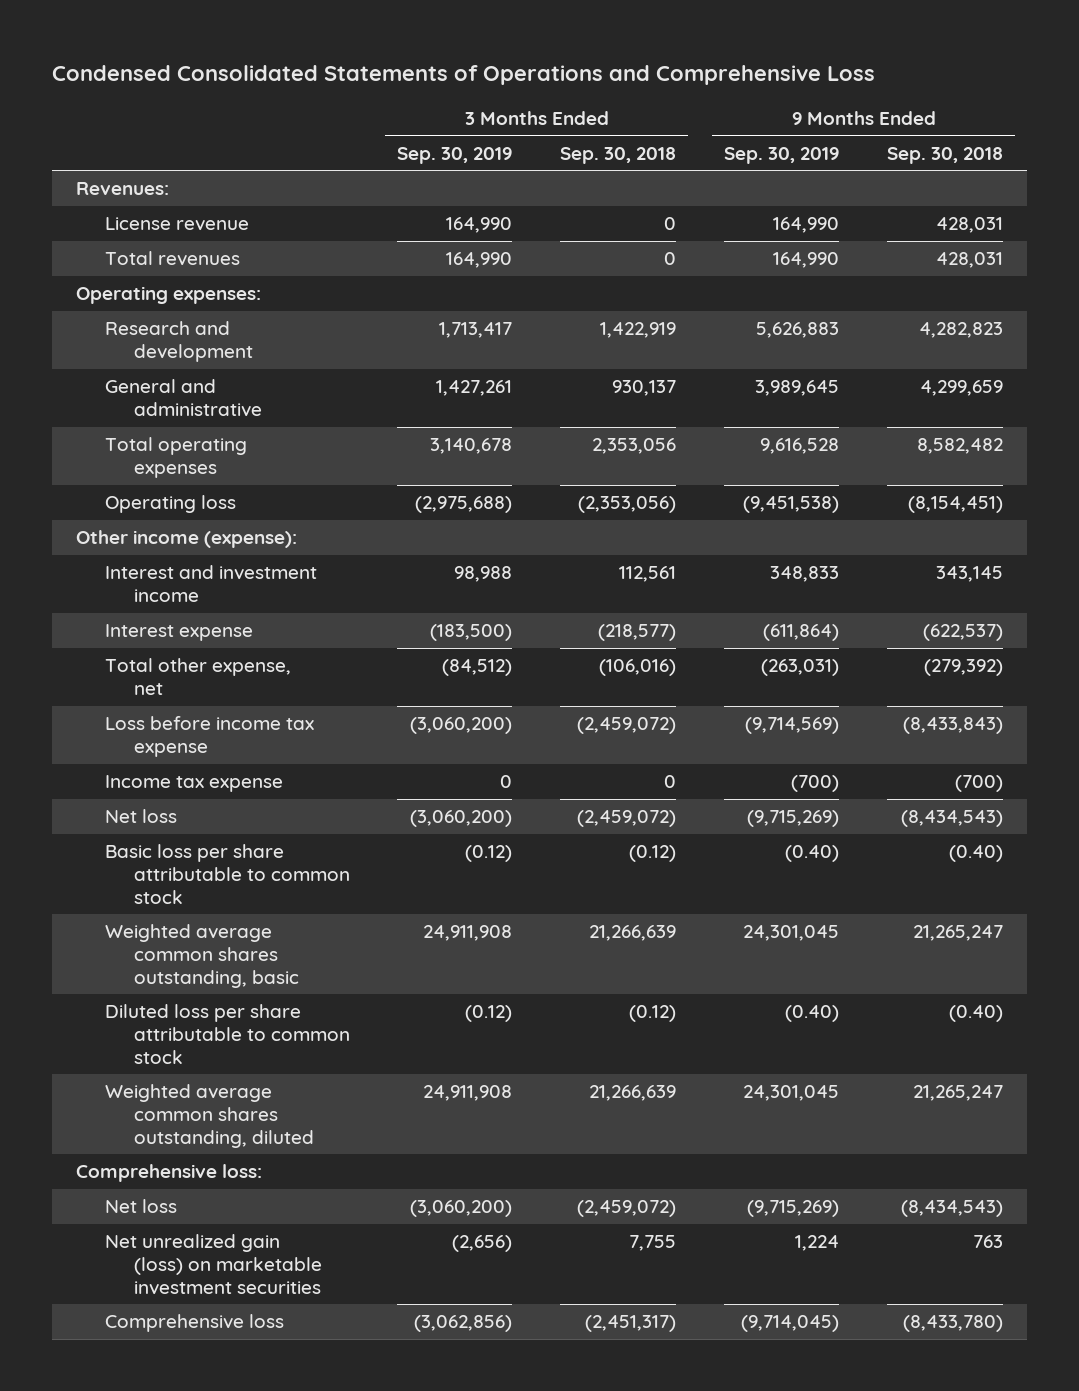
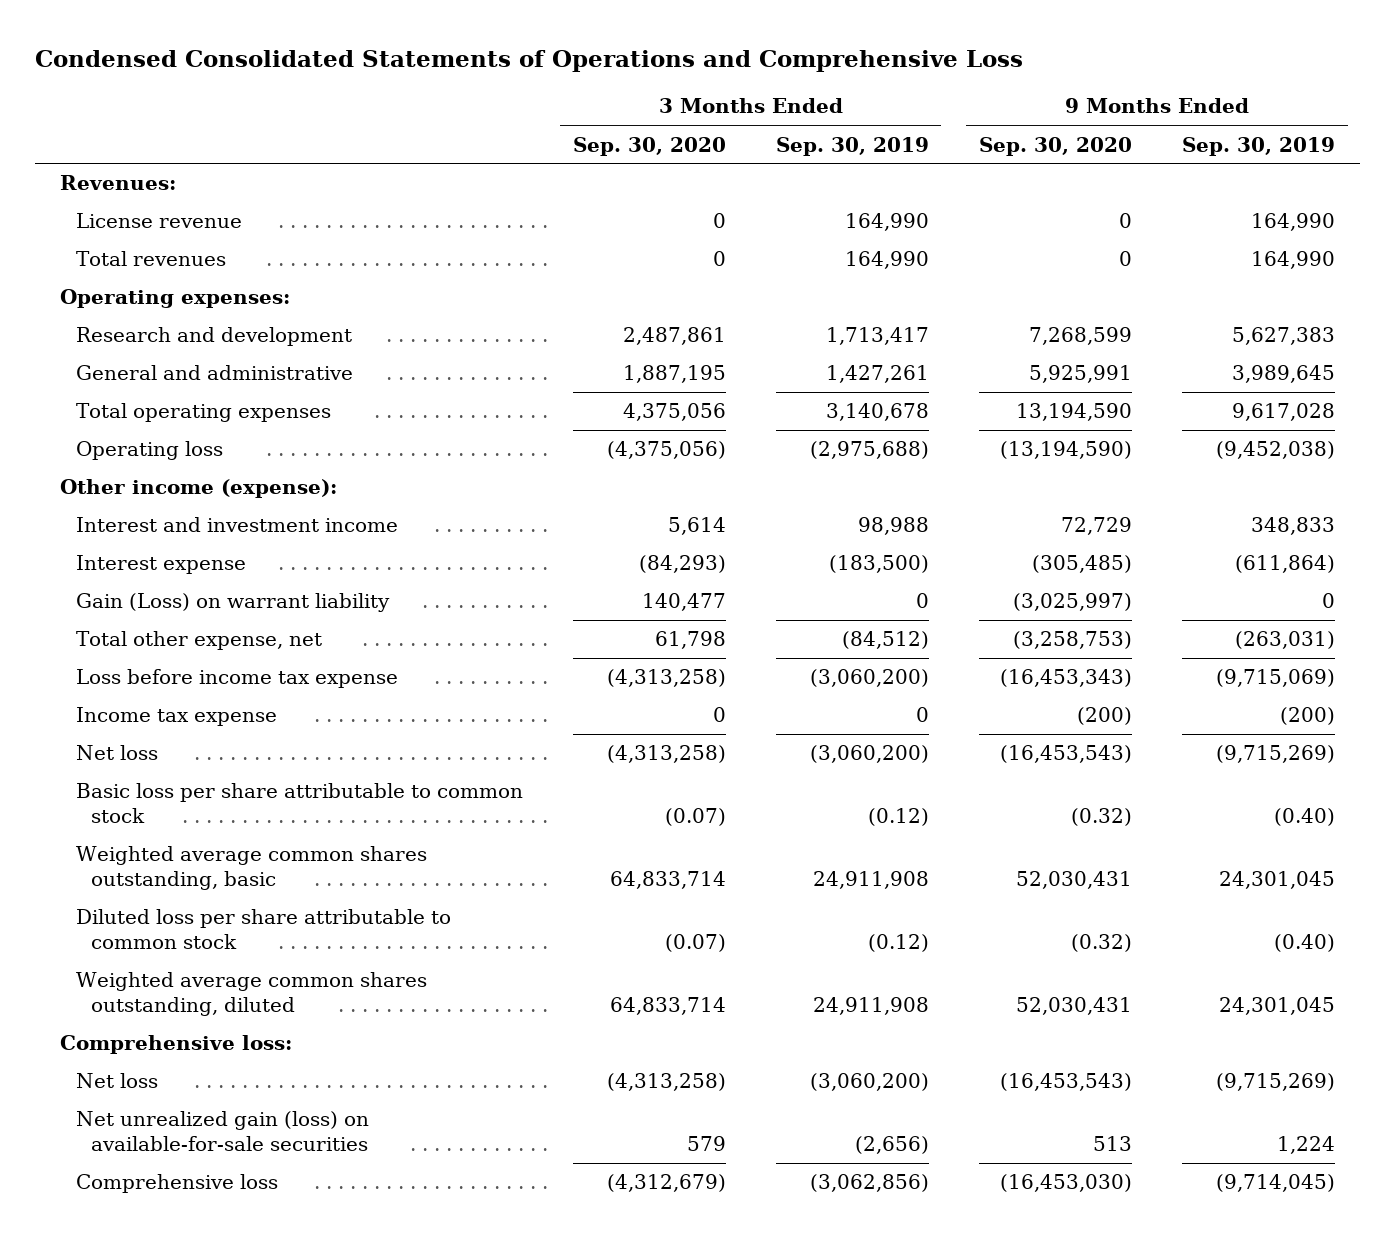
- | 3 Months Ended Sep. 30, 2019 | 3 Months Ended Sep. 30, 2018 | 9 Months Ended Sep. 30, 2019 | 9 Months Ended Sep. 30, 2018
+ | 3 Months Ended Sep. 30, 2020 | 3 Months Ended Sep. 30, 2019 | 9 Months Ended Sep. 30, 2020 | 9 Months Ended Sep. 30, 2019
- Research and development | 1,713,417 | 1,422,919 | 5,626,883 | 4,282,823
+ Research and development | 2,487,861 | 1,713,417 | 7,268,599 | 5,627,383
- Total operating expenses | 3,140,678 | 2,353,056 | 9,616,528 | 8,582,482
- Operating loss | (2,975,688) | (2,353,056) | (9,451,538) | (8,154,451)
+ Total operating expenses | 4,375,056 | 3,140,678 | 13,194,590 | 9,617,028
+ Operating loss | (4,375,056) | (2,975,688) | (13,194,590) | (9,452,038)
+ Gain (Loss) on warrant liability | 140,477 | 0 | (3,025,997) | 0
- Loss before income tax expense | (3,060,200) | (2,459,072) | (9,714,569) | (8,433,843)
- Income tax expense | 0 | 0 | (700) | (700)
+ Loss before income tax expense | (4,313,258) | (3,060,200) | (16,453,343) | (9,715,069)
+ Income tax expense | 0 | 0 | (200) | (200)
- Net unrealized gain (loss) on marketable investment securities | (2,656) | 7,755 | 1,224 | 763
+ Net unrealized gain (loss) on available-for-sale securities | 579 | (2,656) | 513 | 1,224

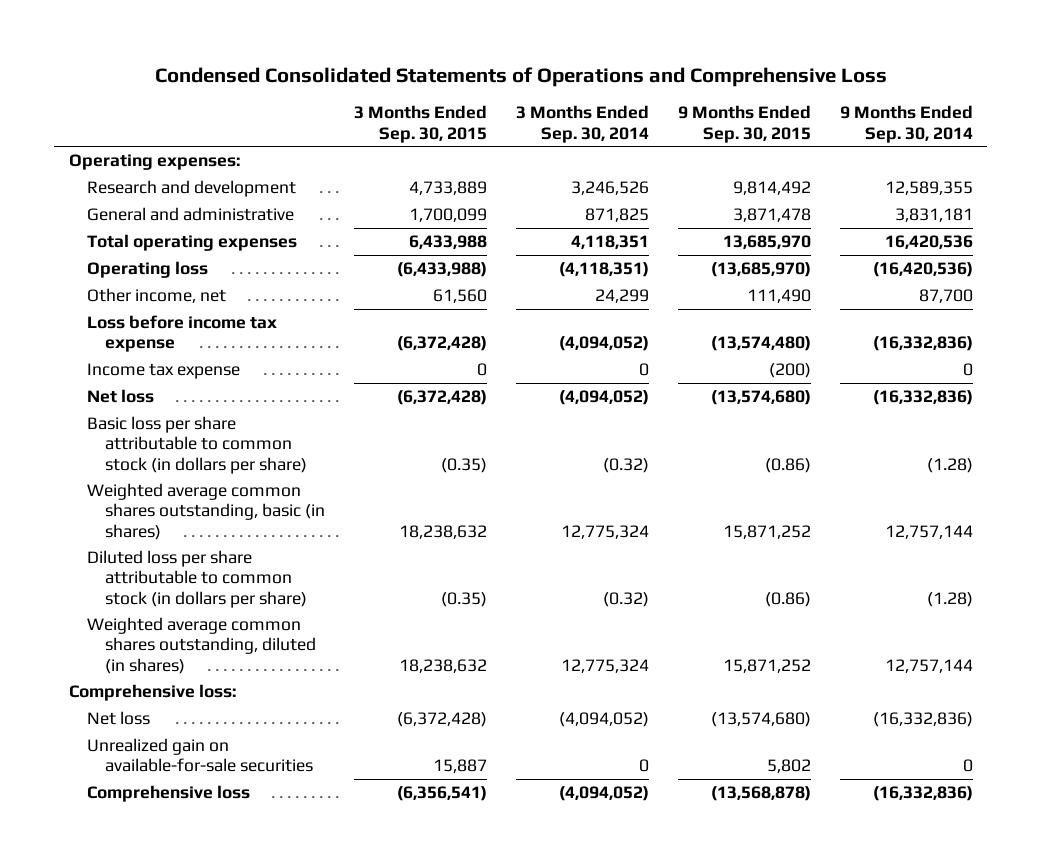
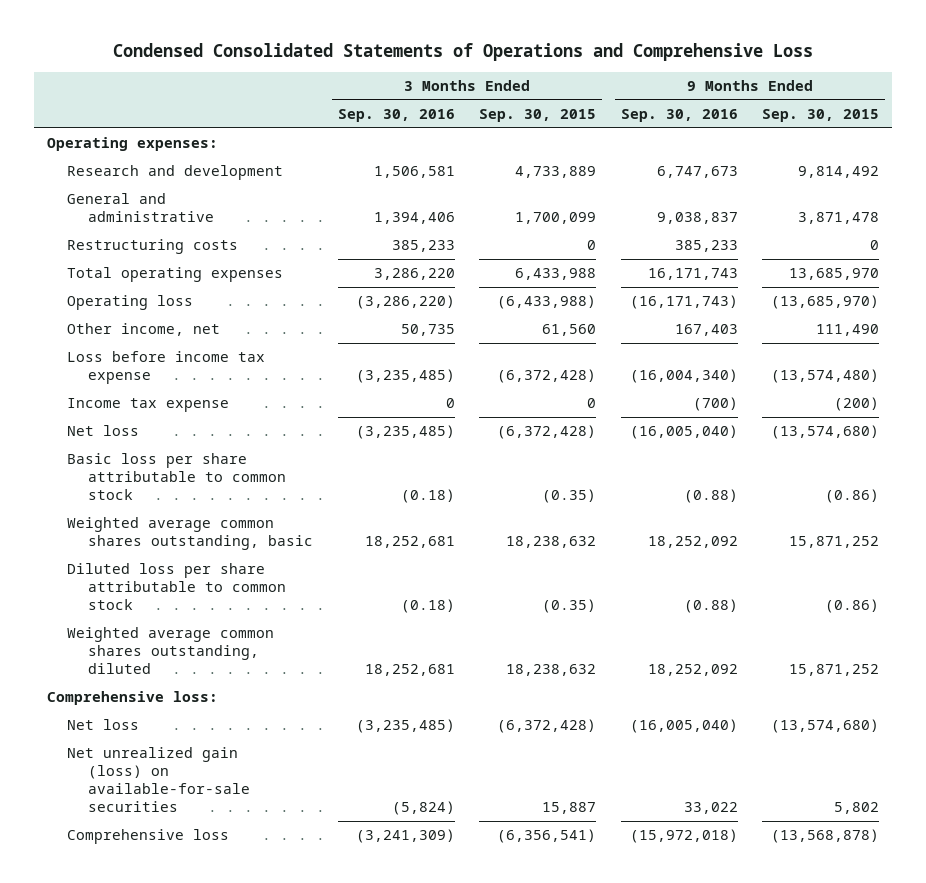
- | 3 Months Ended Sep. 30, 2015 | 3 Months Ended Sep. 30, 2014 | 9 Months Ended Sep. 30, 2015 | 9 Months Ended Sep. 30, 2014
+ | 3 Months Ended Sep. 30, 2016 | 3 Months Ended Sep. 30, 2015 | 9 Months Ended Sep. 30, 2016 | 9 Months Ended Sep. 30, 2015
+ Restructuring costs | 385,233 | 0 | 385,233 | 0
- Basic loss per share attributable to common stock (in dollars per share) | (0.35) | (0.32) | (0.86) | (1.28)
- Weighted average common shares outstanding, basic (in shares) | 18,238,632 | 12,775,324 | 15,871,252 | 12,757,144
- Diluted loss per share attributable to common stock (in dollars per share) | (0.35) | (0.32) | (0.86) | (1.28)
- Weighted average common shares outstanding, diluted (in shares) | 18,238,632 | 12,775,324 | 15,871,252 | 12,757,144
+ Basic loss per share attributable to common stock | (0.18) | (0.35) | (0.88) | (0.86)
+ Weighted average common shares outstanding, basic | 18,252,681 | 18,238,632 | 18,252,092 | 15,871,252
+ Diluted loss per share attributable to common stock | (0.18) | (0.35) | (0.88) | (0.86)
+ Weighted average common shares outstanding, diluted | 18,252,681 | 18,238,632 | 18,252,092 | 15,871,252
- Unrealized gain on available-for-sale securities | 15,887 | 0 | 5,802 | 0
+ Net unrealized gain (loss) on available-for-sale securities | (5,824) | 15,887 | 33,022 | 5,802

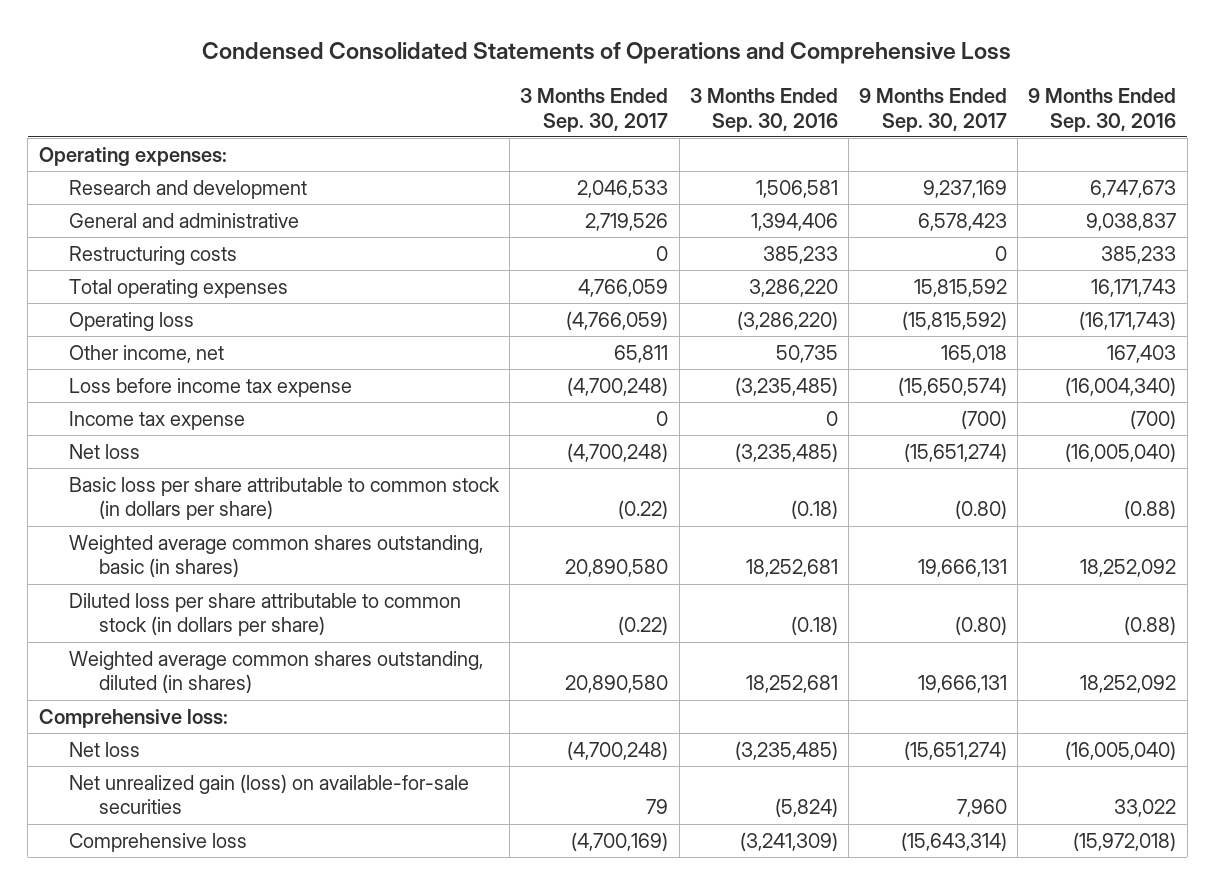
- | 3 Months Ended Sep. 30, 2016 | 3 Months Ended Sep. 30, 2015 | 9 Months Ended Sep. 30, 2016 | 9 Months Ended Sep. 30, 2015
+ | 3 Months Ended Sep. 30, 2017 | 3 Months Ended Sep. 30, 2016 | 9 Months Ended Sep. 30, 2017 | 9 Months Ended Sep. 30, 2016
- Basic loss per share attributable to common stock | (0.18) | (0.35) | (0.88) | (0.86)
- Weighted average common shares outstanding, basic | 18,252,681 | 18,238,632 | 18,252,092 | 15,871,252
- Diluted loss per share attributable to common stock | (0.18) | (0.35) | (0.88) | (0.86)
- Weighted average common shares outstanding, diluted | 18,252,681 | 18,238,632 | 18,252,092 | 15,871,252
+ Basic loss per share attributable to common stock (in dollars per share) | (0.22) | (0.18) | (0.80) | (0.88)
+ Weighted average common shares outstanding, basic (in shares) | 20,890,580 | 18,252,681 | 19,666,131 | 18,252,092
+ Diluted loss per share attributable to common stock (in dollars per share) | (0.22) | (0.18) | (0.80) | (0.88)
+ Weighted average common shares outstanding, diluted (in shares) | 20,890,580 | 18,252,681 | 19,666,131 | 18,252,092

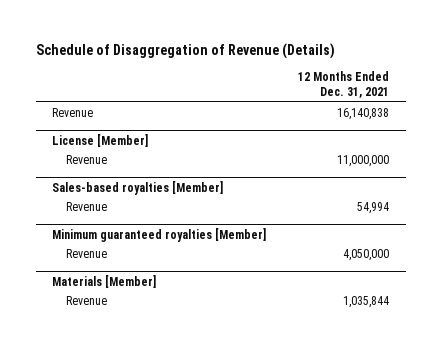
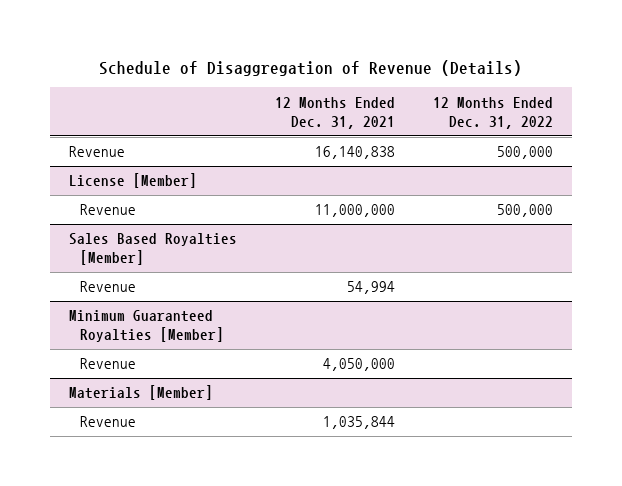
- | 12 Months Ended Dec. 31, 2021
+ | 12 Months Ended Dec. 31, 2021 | 12 Months Ended Dec. 31, 2022
- Sales-based royalties [Member]
+ Sales Based Royalties [Member]
- Minimum guaranteed royalties [Member]
+ Minimum Guaranteed Royalties [Member]

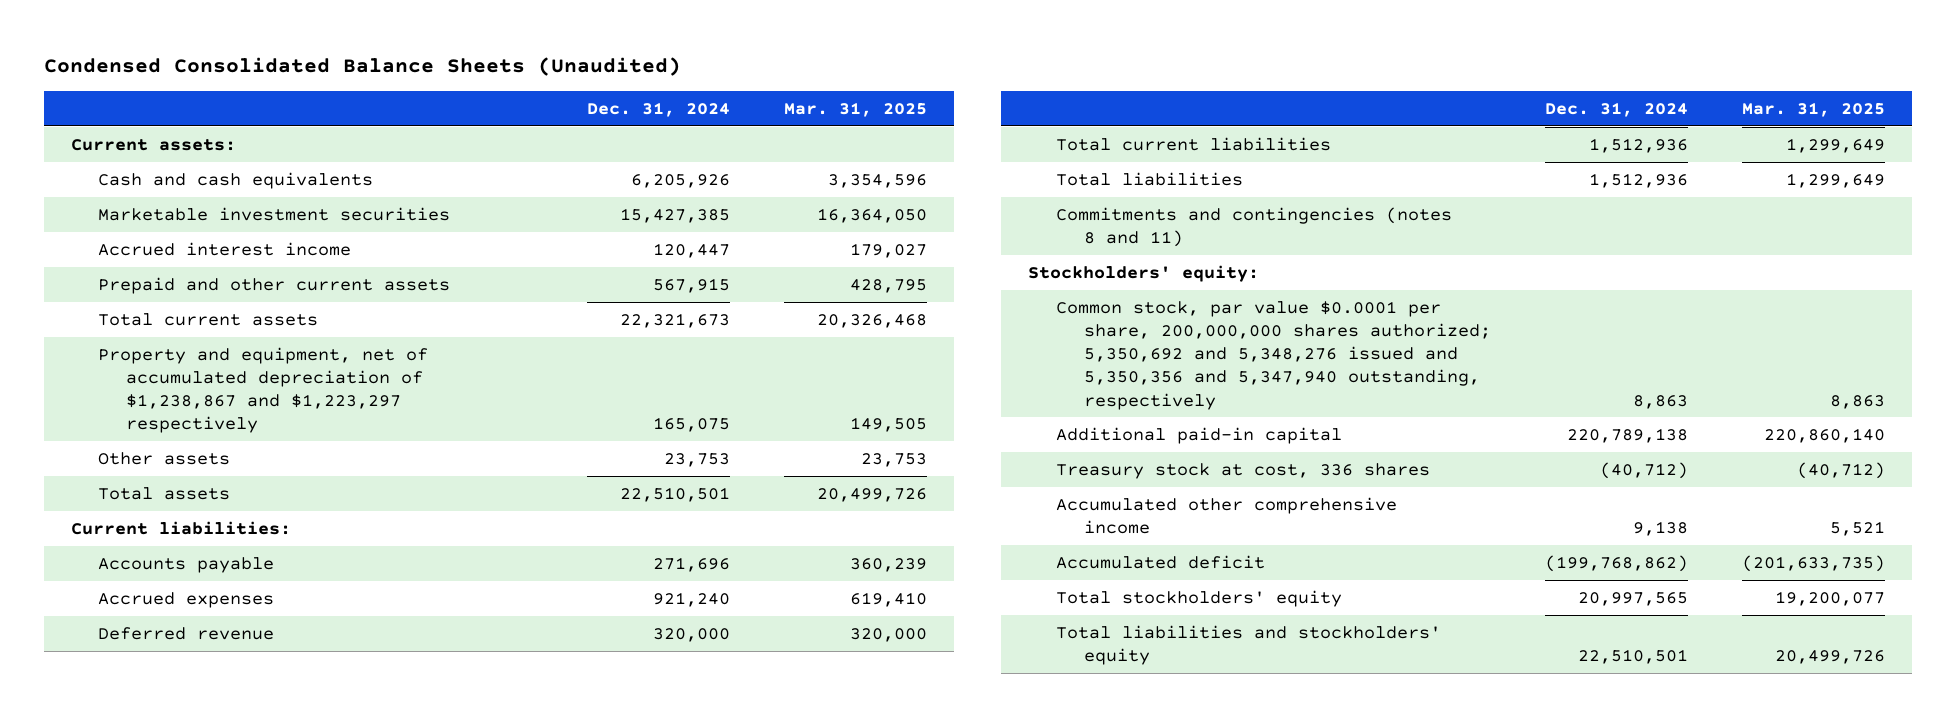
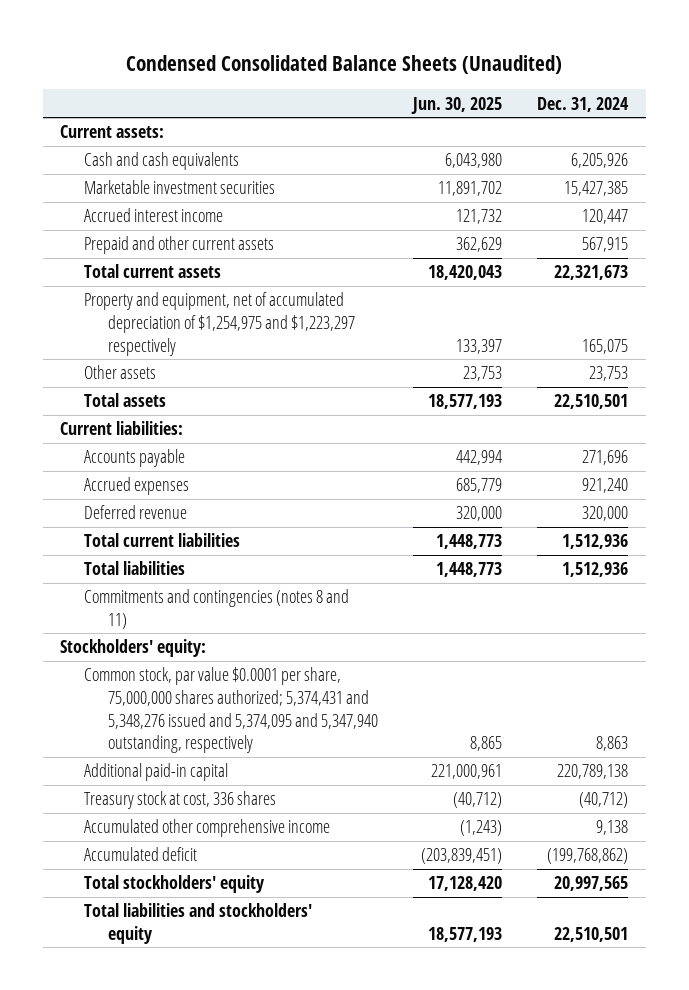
- | Dec. 31, 2024 | Mar. 31, 2025
+ | Jun. 30, 2025 | Dec. 31, 2024
- Property and equipment, net of accumulated depreciation of $1,238,867 and $1,223,297 respectively | 165,075 | 149,505
+ Property and equipment, net of accumulated depreciation of $1,254,975 and $1,223,297 respectively | 133,397 | 165,075
- Common stock, par value $0.0001 per share, 200,000,000 shares authorized; 5,350,692 and 5,348,276 issued and 5,350,356 and 5,347,940 outstanding, respectively | 8,863 | 8,863
+ Common stock, par value $0.0001 per share, 75,000,000 shares authorized; 5,374,431 and 5,348,276 issued and 5,374,095 and 5,347,940 outstanding, respectively | 8,865 | 8,863

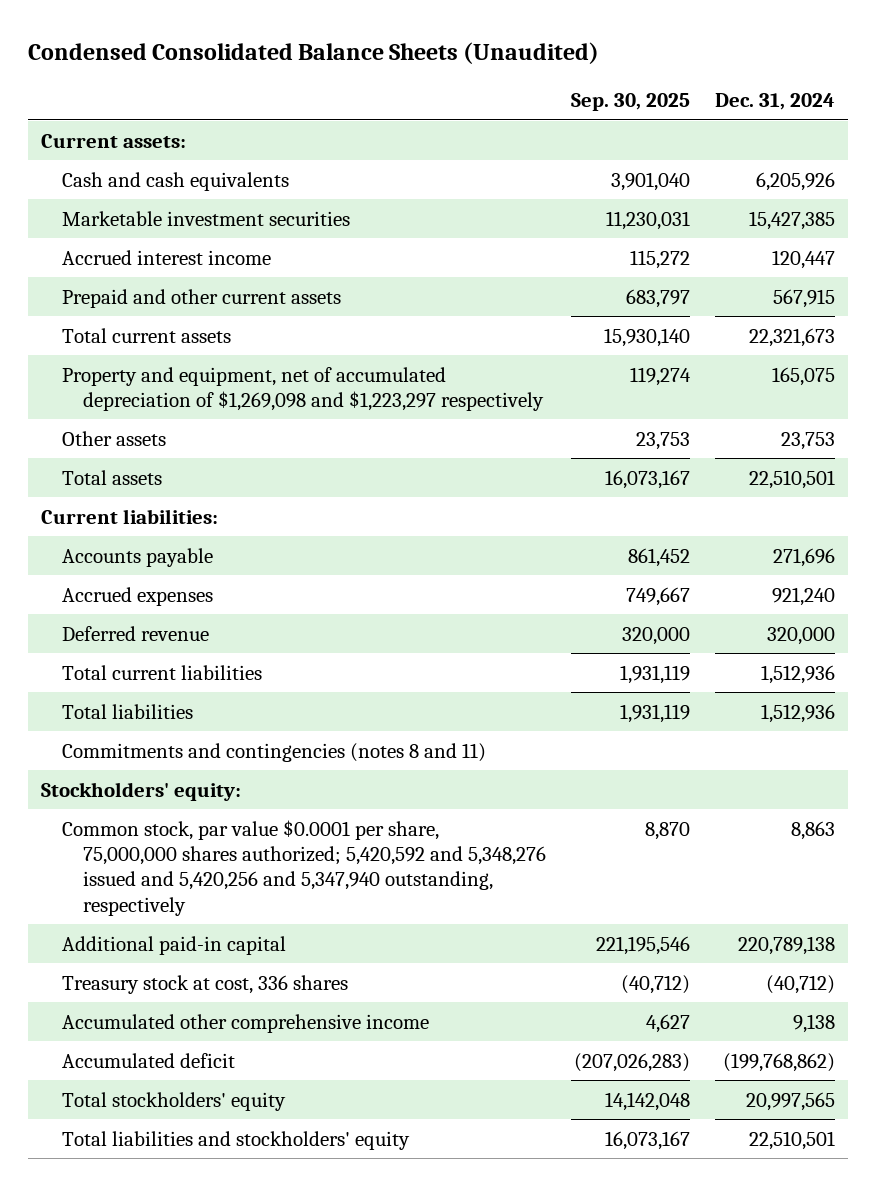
- | Jun. 30, 2025 | Dec. 31, 2024
+ | Sep. 30, 2025 | Dec. 31, 2024
- Property and equipment, net of accumulated depreciation of $1,254,975 and $1,223,297 respectively | 133,397 | 165,075
+ Property and equipment, net of accumulated depreciation of $1,269,098 and $1,223,297 respectively | 119,274 | 165,075
- Common stock, par value $0.0001 per share, 75,000,000 shares authorized; 5,374,431 and 5,348,276 issued and 5,374,095 and 5,347,940 outstanding, respectively | 8,865 | 8,863
+ Common stock, par value $0.0001 per share, 75,000,000 shares authorized; 5,420,592 and 5,348,276 issued and 5,420,256 and 5,347,940 outstanding, respectively | 8,870 | 8,863

